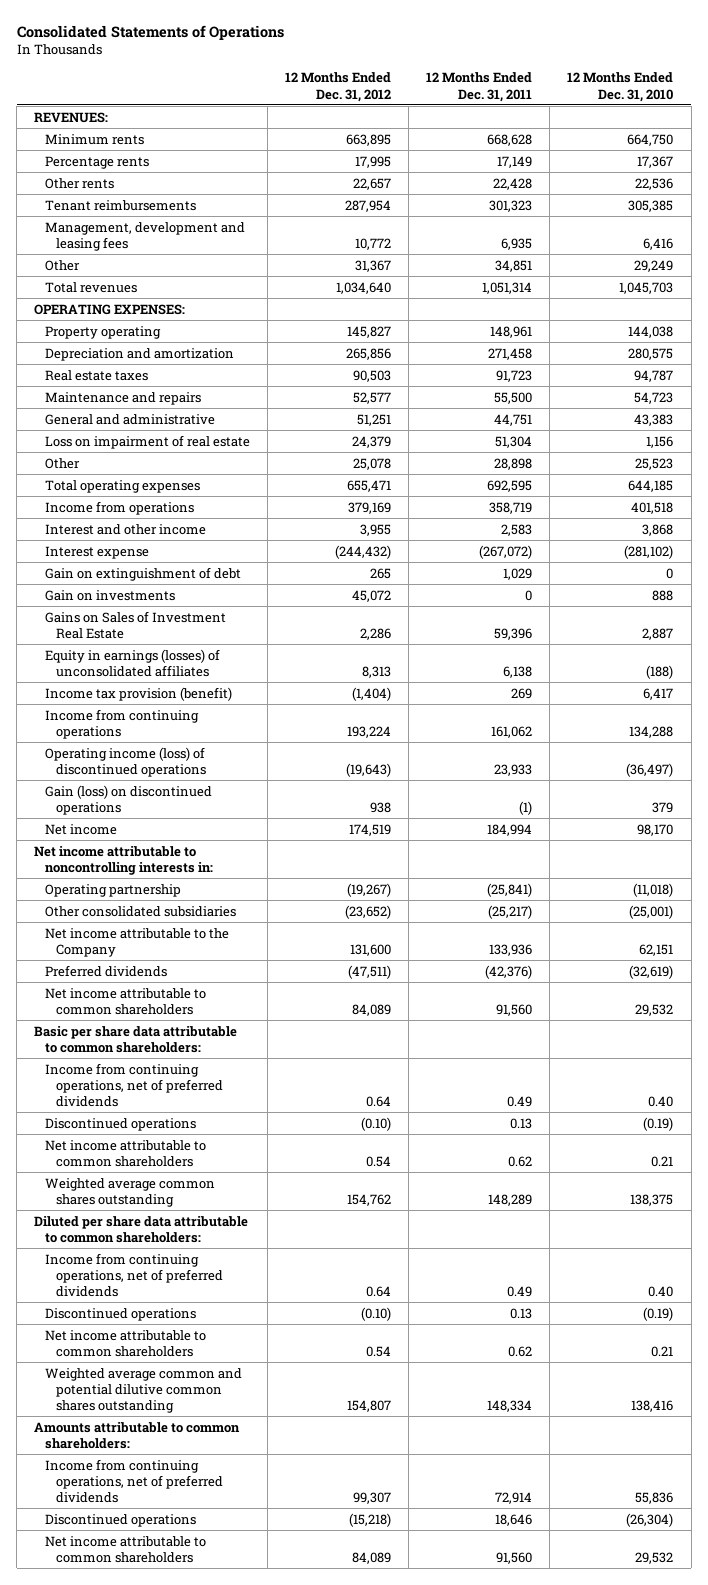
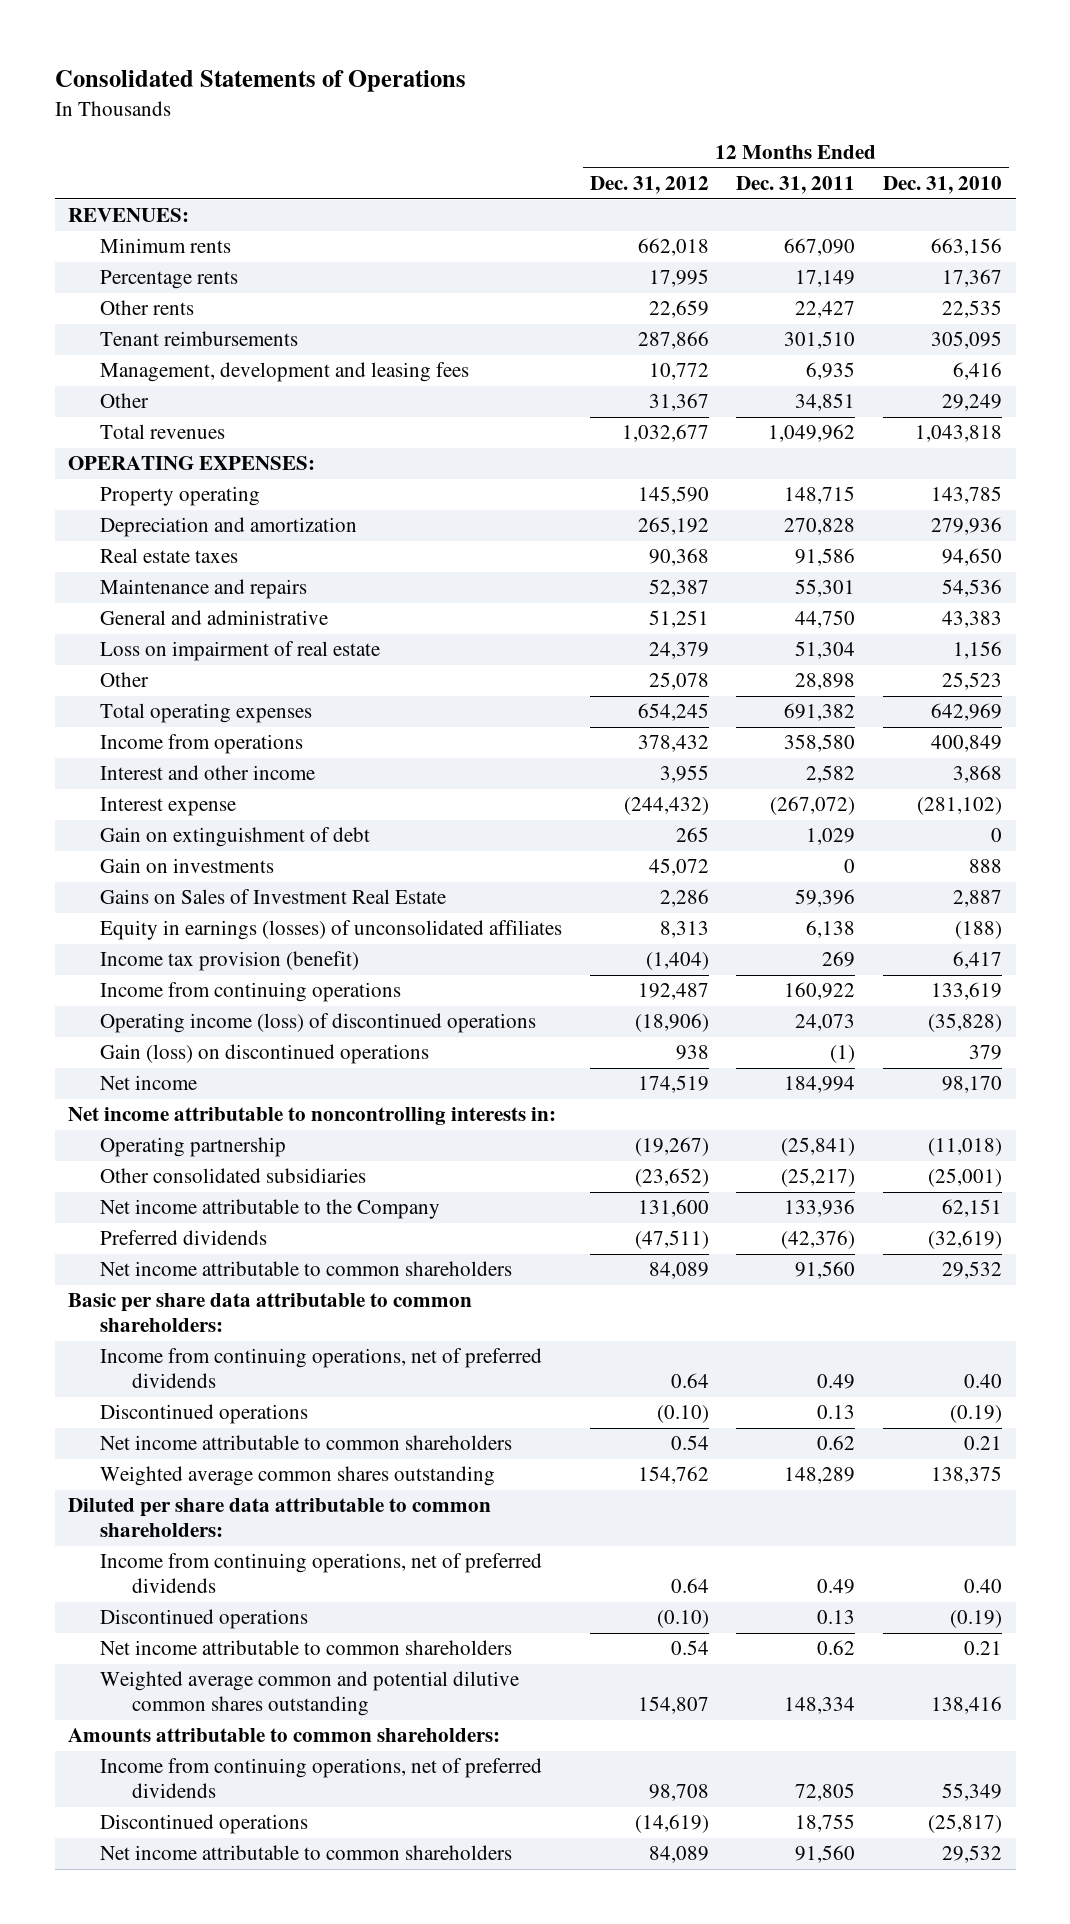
- Minimum rents | 663,895 | 668,628 | 664,750
+ Minimum rents | 662,018 | 667,090 | 663,156
- Other rents | 22,657 | 22,428 | 22,536
- Tenant reimbursements | 287,954 | 301,323 | 305,385
+ Other rents | 22,659 | 22,427 | 22,535
+ Tenant reimbursements | 287,866 | 301,510 | 305,095
- Total revenues | 1,034,640 | 1,051,314 | 1,045,703
+ Total revenues | 1,032,677 | 1,049,962 | 1,043,818
- Property operating | 145,827 | 148,961 | 144,038
- Depreciation and amortization | 265,856 | 271,458 | 280,575
- Real estate taxes | 90,503 | 91,723 | 94,787
- Maintenance and repairs | 52,577 | 55,500 | 54,723
- General and administrative | 51,251 | 44,751 | 43,383
+ Property operating | 145,590 | 148,715 | 143,785
+ Depreciation and amortization | 265,192 | 270,828 | 279,936
+ Real estate taxes | 90,368 | 91,586 | 94,650
+ Maintenance and repairs | 52,387 | 55,301 | 54,536
+ General and administrative | 51,251 | 44,750 | 43,383
- Total operating expenses | 655,471 | 692,595 | 644,185
- Income from operations | 379,169 | 358,719 | 401,518
- Interest and other income | 3,955 | 2,583 | 3,868
+ Total operating expenses | 654,245 | 691,382 | 642,969
+ Income from operations | 378,432 | 358,580 | 400,849
+ Interest and other income | 3,955 | 2,582 | 3,868
- Income from continuing operations | 193,224 | 161,062 | 134,288
- Operating income (loss) of discontinued operations | (19,643) | 23,933 | (36,497)
+ Income from continuing operations | 192,487 | 160,922 | 133,619
+ Operating income (loss) of discontinued operations | (18,906) | 24,073 | (35,828)
- Income from continuing operations, net of preferred dividends | 99,307 | 72,914 | 55,836
- Discontinued operations | (15,218) | 18,646 | (26,304)
+ Income from continuing operations, net of preferred dividends | 98,708 | 72,805 | 55,349
+ Discontinued operations | (14,619) | 18,755 | (25,817)

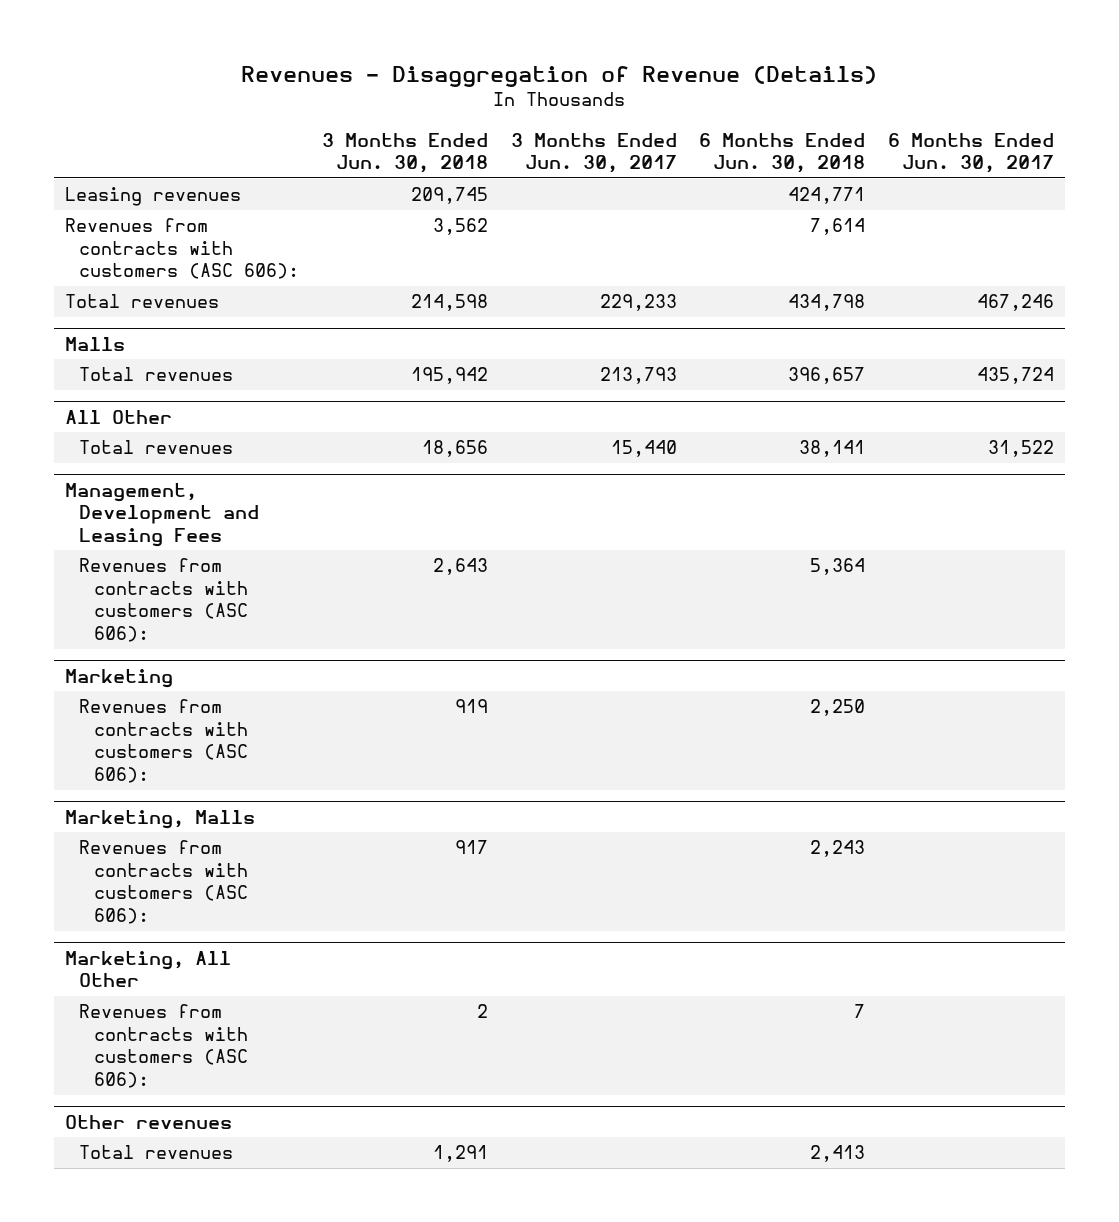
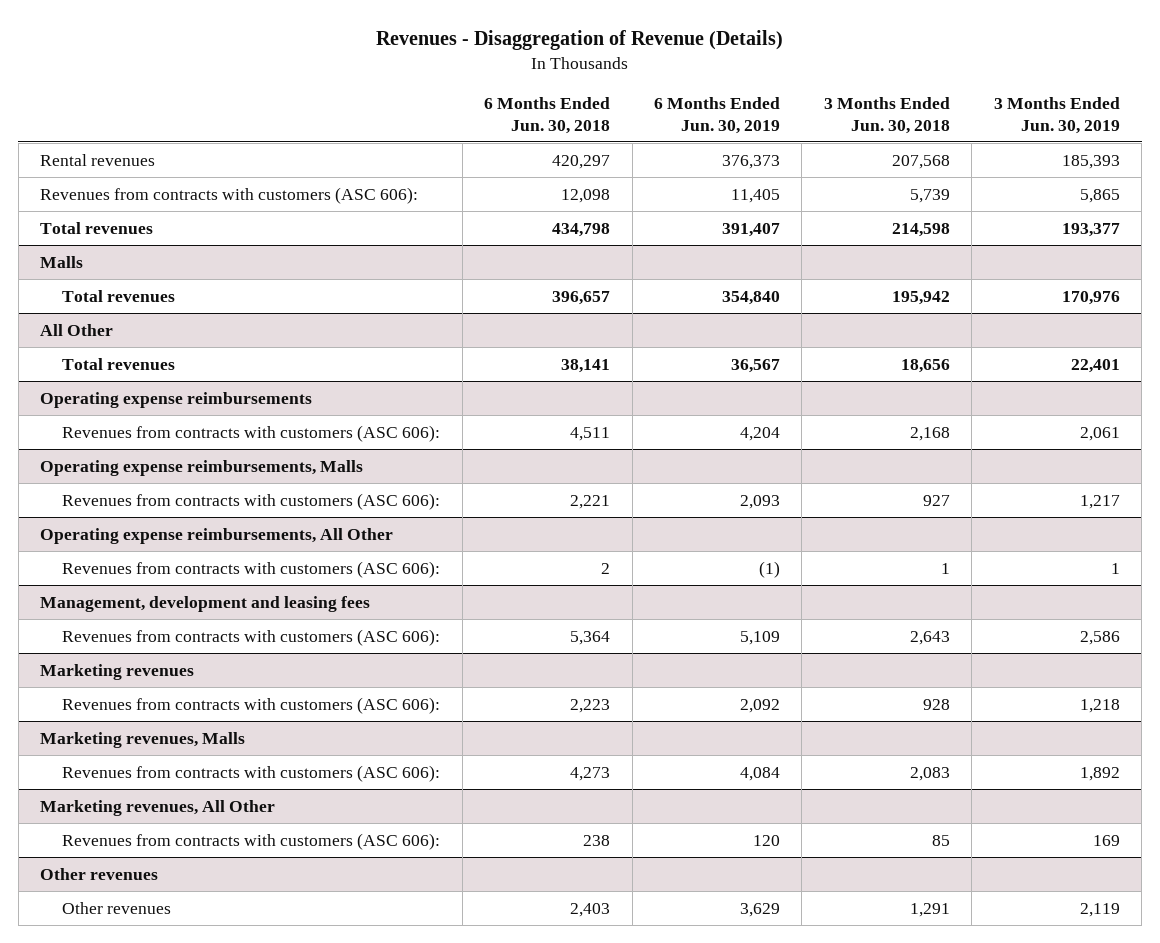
- | 3 Months Ended Jun. 30, 2018 | 3 Months Ended Jun. 30, 2017 | 6 Months Ended Jun. 30, 2018 | 6 Months Ended Jun. 30, 2017
+ | 6 Months Ended Jun. 30, 2018 | 6 Months Ended Jun. 30, 2019 | 3 Months Ended Jun. 30, 2018 | 3 Months Ended Jun. 30, 2019
- Leasing revenues | 209,745 | | 424,771 |
- Revenues from contracts with customers (ASC 606): | 3,562 | | 7,614 |
+ Rental revenues | 420,297 | 376,373 | 207,568 | 185,393
+ Revenues from contracts with customers (ASC 606): | 12,098 | 11,405 | 5,739 | 5,865
- Management, Development and Leasing Fees
+ Operating expense reimbursements
+ Revenues from contracts with customers (ASC 606): | 4,511 | 4,204 | 2,168 | 2,061
+ Operating expense reimbursements, Malls
+ Revenues from contracts with customers (ASC 606): | 2,221 | 2,093 | 927 | 1,217
+ Operating expense reimbursements, All Other
+ Revenues from contracts with customers (ASC 606): | 2 | (1) | 1 | 1
+ Management, development and leasing fees
- Marketing
- Revenues from contracts with customers (ASC 606): | 919 | | 2,250 |
- Marketing, Malls
- Revenues from contracts with customers (ASC 606): | 917 | | 2,243 |
- Marketing, All Other
- Revenues from contracts with customers (ASC 606): | 2 | | 7 |
+ Marketing revenues
+ Revenues from contracts with customers (ASC 606): | 2,223 | 2,092 | 928 | 1,218
+ Marketing revenues, Malls
+ Revenues from contracts with customers (ASC 606): | 4,273 | 4,084 | 2,083 | 1,892
+ Marketing revenues, All Other
+ Revenues from contracts with customers (ASC 606): | 238 | 120 | 85 | 169
@ Other revenues
- Total revenues | 1,291 | | 2,413 |
+ Other revenues | 2,403 | 3,629 | 1,291 | 2,119

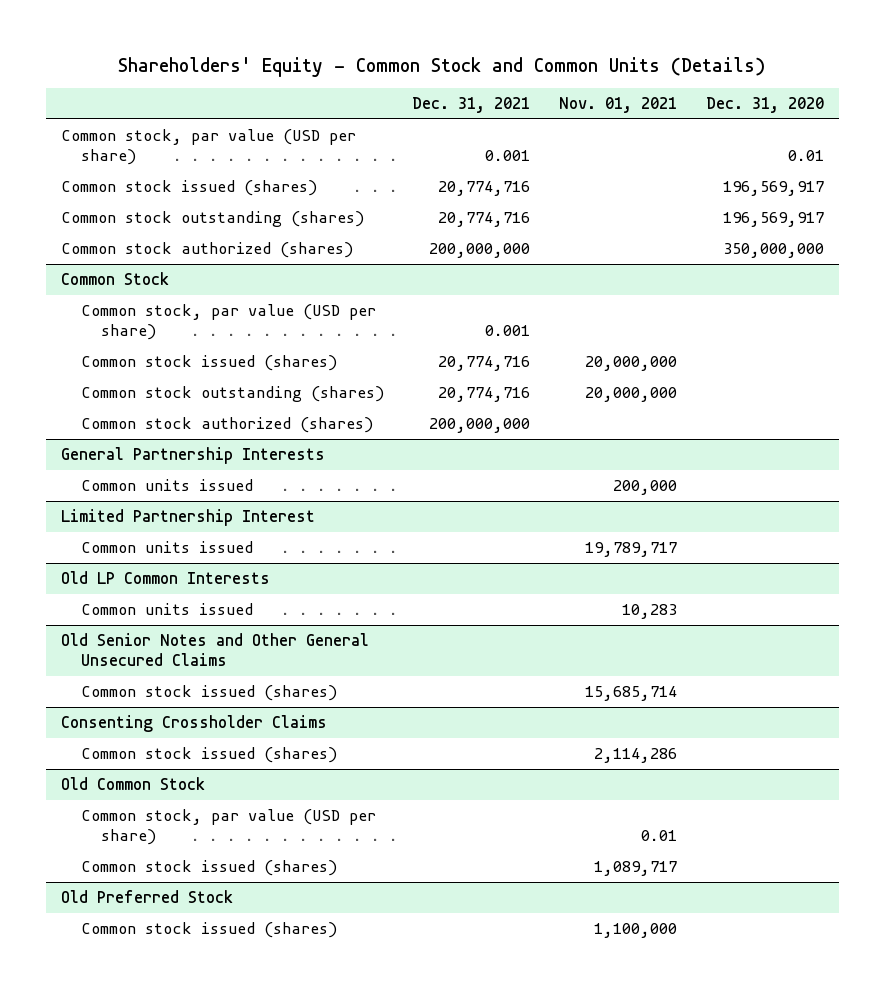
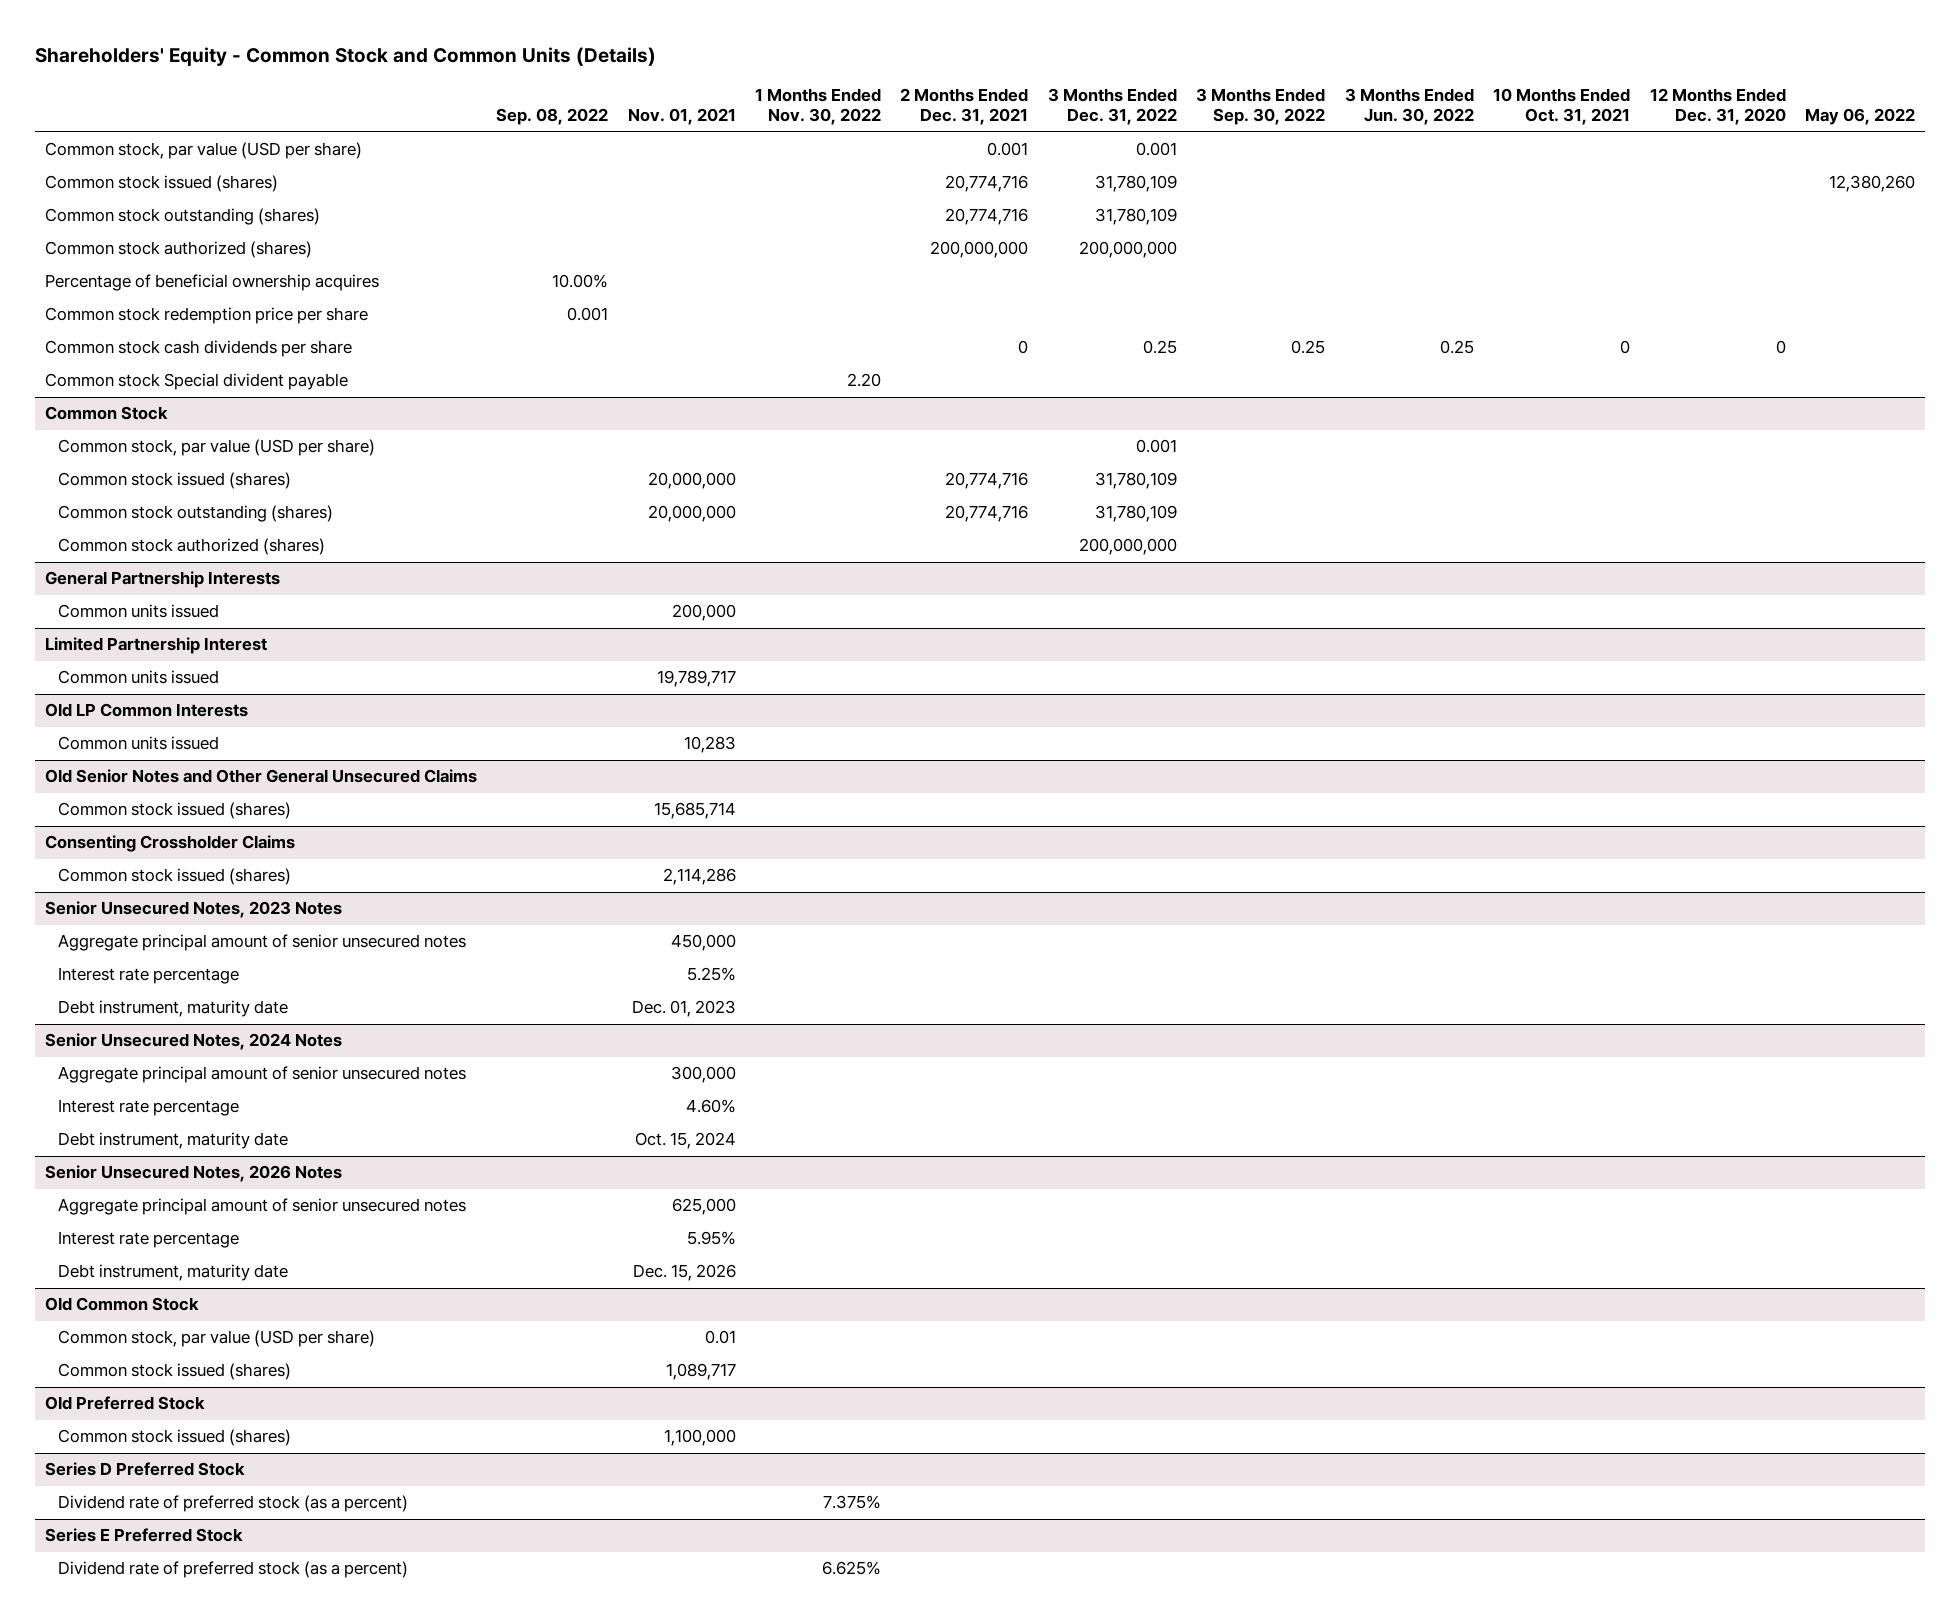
- | Dec. 31, 2021 | Nov. 01, 2021 | Dec. 31, 2020
+ | Sep. 08, 2022 | Nov. 01, 2021 | 1 Months Ended Nov. 30, 2022 | 2 Months Ended Dec. 31, 2021 | 3 Months Ended Dec. 31, 2022 | 3 Months Ended Sep. 30, 2022 | 3 Months Ended Jun. 30, 2022 | 10 Months Ended Oct. 31, 2021 | 12 Months Ended Dec. 31, 2020 | May 06, 2022
+ Percentage of beneficial ownership acquires | 10.00% | | | | | | | | |
+ Common stock redemption price per share | 0.001 | | | | | | | | |
+ Common stock cash dividends per share | | | | 0 | 0.25 | 0.25 | 0.25 | 0 | 0 |
+ Common stock Special divident payable | | | 2.20 | | | | | | |
+ Senior Unsecured Notes, 2023 Notes
+ Aggregate principal amount of senior unsecured notes | | 450,000 | | | | | | | |
+ Interest rate percentage | | 5.25% | | | | | | | |
+ Debt instrument, maturity date | | Dec. 01, 2023 | | | | | | | |
+ Senior Unsecured Notes, 2024 Notes
+ Aggregate principal amount of senior unsecured notes | | 300,000 | | | | | | | |
+ Interest rate percentage | | 4.60% | | | | | | | |
+ Debt instrument, maturity date | | Oct. 15, 2024 | | | | | | | |
+ Senior Unsecured Notes, 2026 Notes
+ Aggregate principal amount of senior unsecured notes | | 625,000 | | | | | | | |
+ Interest rate percentage | | 5.95% | | | | | | | |
+ Debt instrument, maturity date | | Dec. 15, 2026 | | | | | | | |
+ Series D Preferred Stock
+ Dividend rate of preferred stock (as a percent) | | | 7.375% | | | | | | |
+ Series E Preferred Stock
+ Dividend rate of preferred stock (as a percent) | | | 6.625% | | | | | | |

